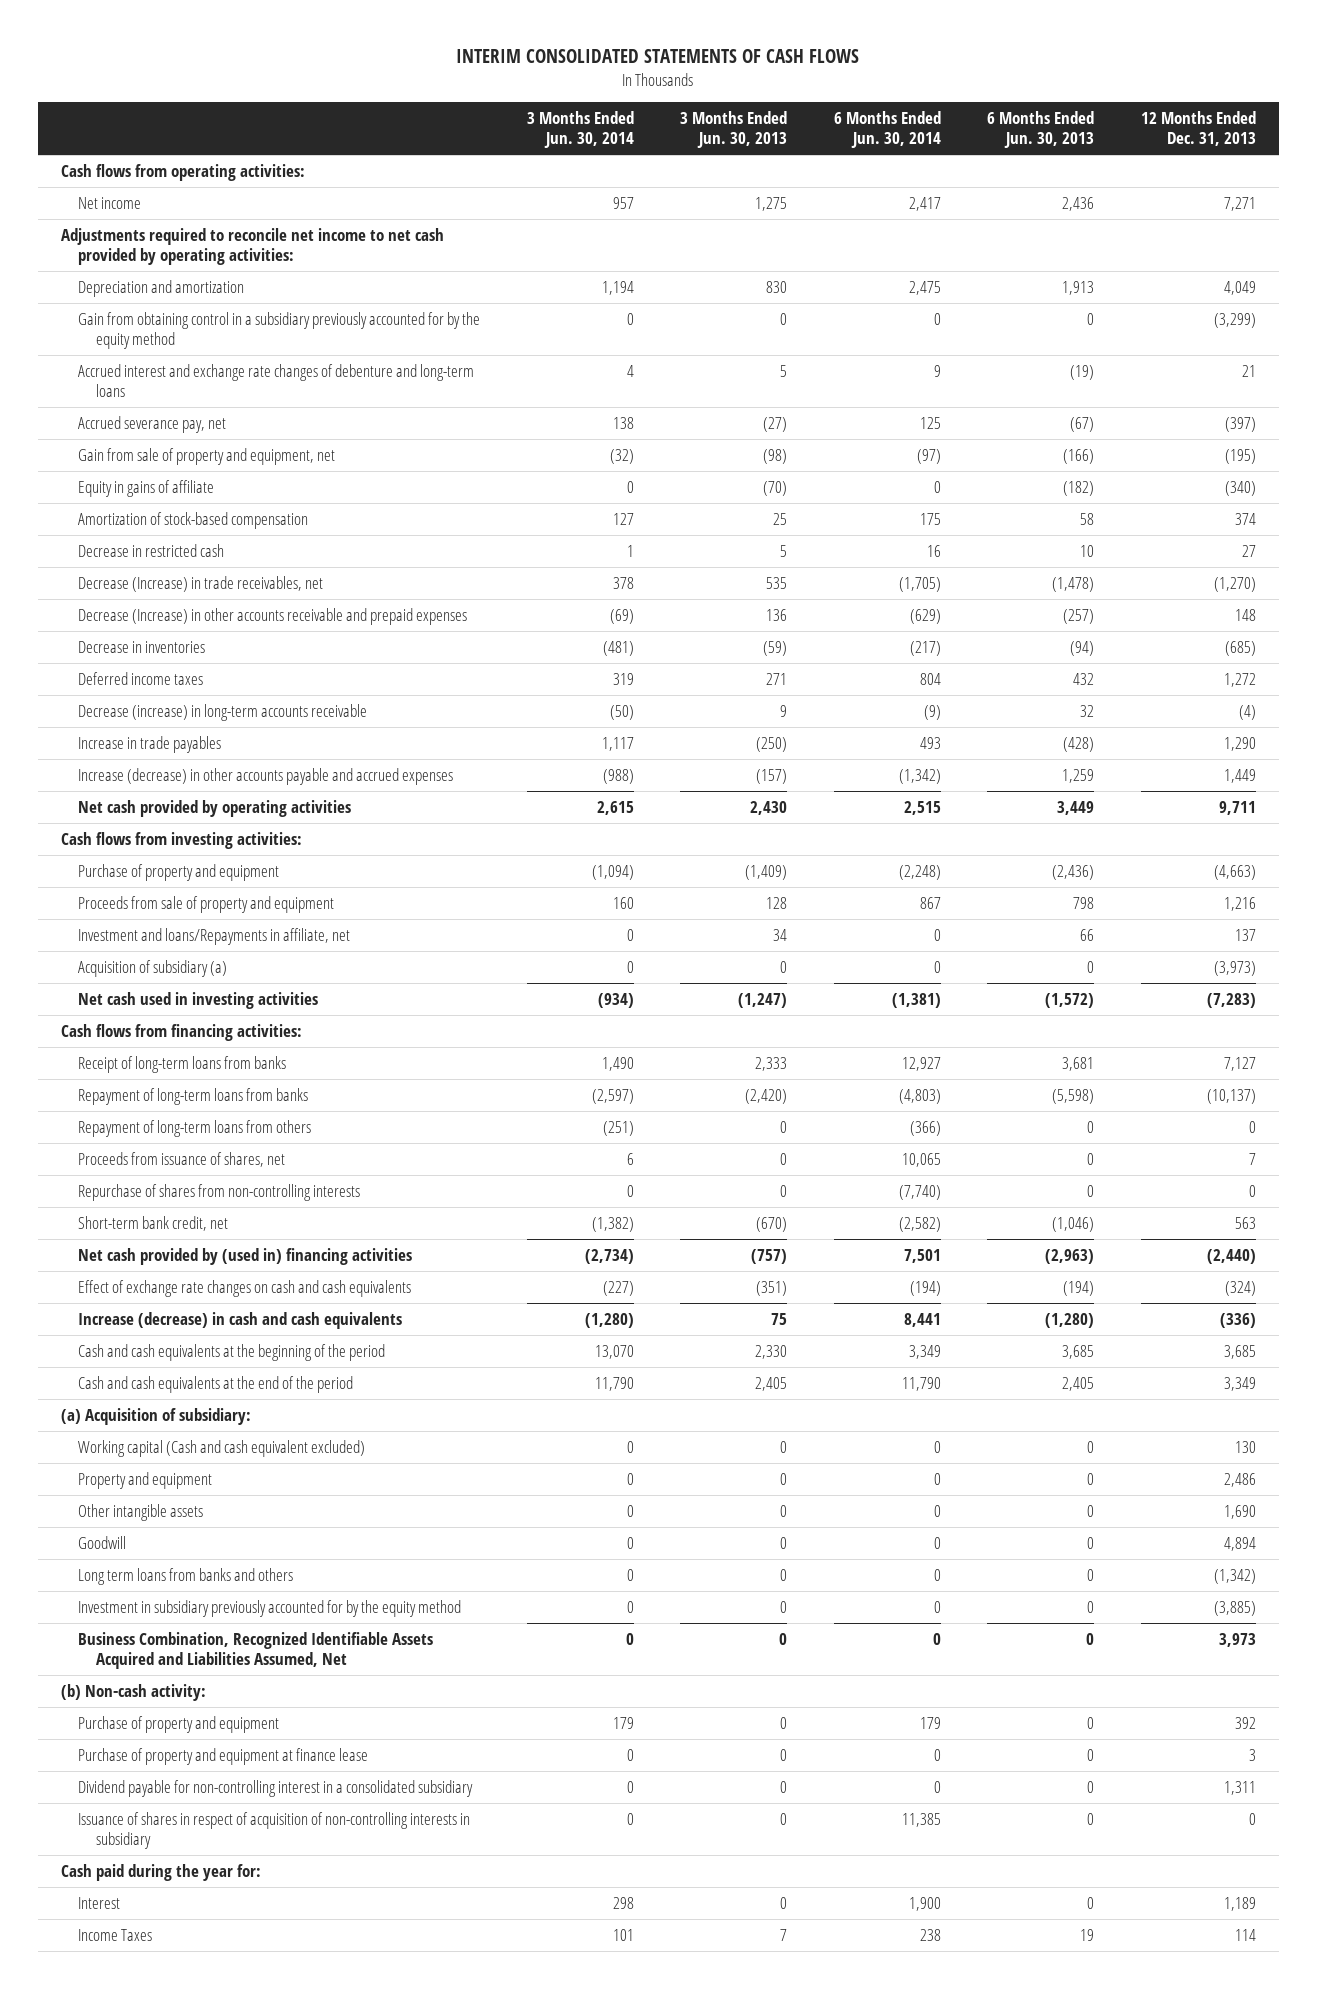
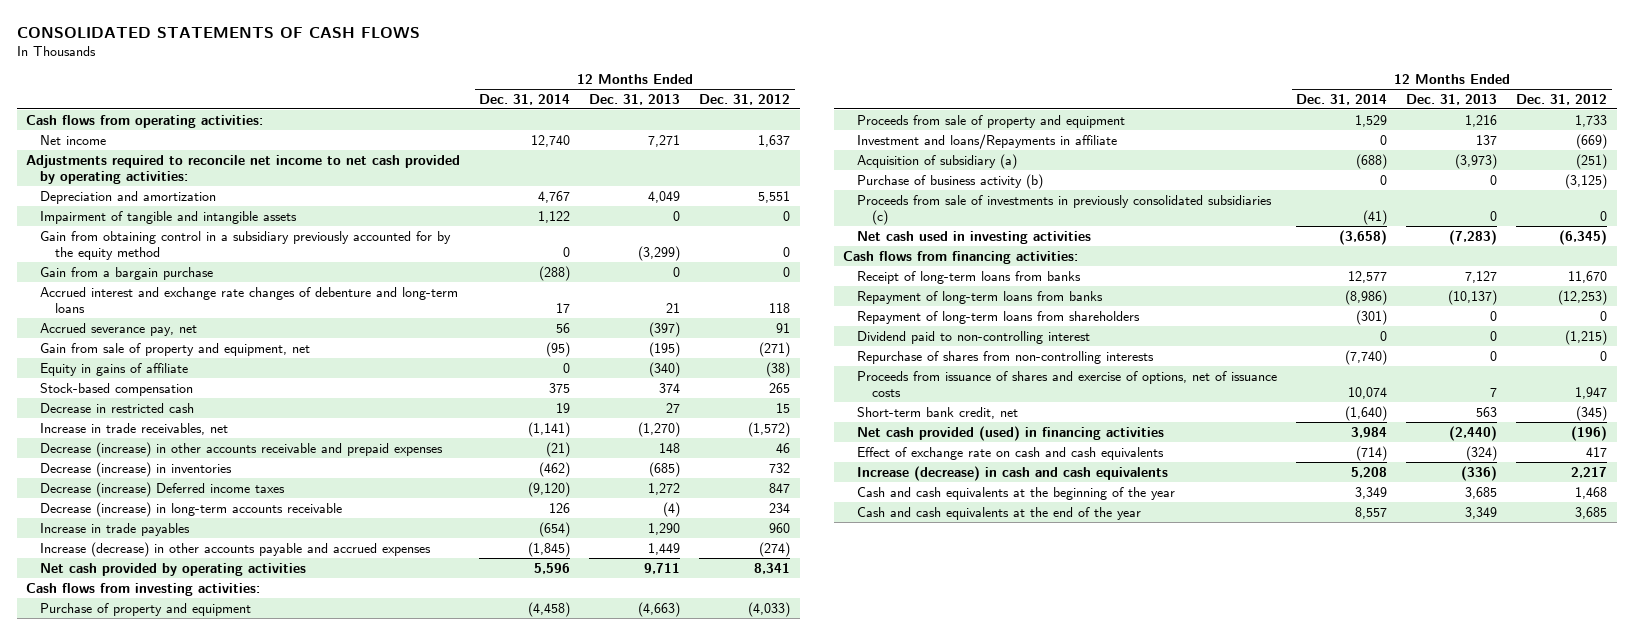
- INTERIM CONSOLIDATED STATEMENTS OF CASH FLOWS
+ CONSOLIDATED STATEMENTS OF CASH FLOWS
- | 3 Months Ended Jun. 30, 2014 | 3 Months Ended Jun. 30, 2013 | 6 Months Ended Jun. 30, 2014 | 6 Months Ended Jun. 30, 2013 | 12 Months Ended Dec. 31, 2013
+ | 12 Months Ended Dec. 31, 2014 | 12 Months Ended Dec. 31, 2013 | 12 Months Ended Dec. 31, 2012
+ Impairment of tangible and intangible assets | 1,122 | 0 | 0
+ Gain from a bargain purchase | (288) | 0 | 0
- Amortization of stock-based compensation | 127 | 25 | 175 | 58 | 374
+ Stock-based compensation | 375 | 374 | 265
- Decrease (Increase) in trade receivables, net | 378 | 535 | (1,705) | (1,478) | (1,270)
- Decrease (Increase) in other accounts receivable and prepaid expenses | (69) | 136 | (629) | (257) | 148
- Decrease in inventories | (481) | (59) | (217) | (94) | (685)
- Deferred income taxes | 319 | 271 | 804 | 432 | 1,272
+ Increase in trade receivables, net | (1,141) | (1,270) | (1,572)
+ Decrease (increase) in other accounts receivable and prepaid expenses | (21) | 148 | 46
+ Decrease (increase) in inventories | (462) | (685) | 732
+ Decrease (increase) Deferred income taxes | (9,120) | 1,272 | 847
- Investment and loans/Repayments in affiliate, net | 0 | 34 | 0 | 66 | 137
+ Investment and loans/Repayments in affiliate | 0 | 137 | (669)
+ Purchase of business activity (b) | 0 | 0 | (3,125)
+ Proceeds from sale of investments in previously consolidated subsidiaries (c) | (41) | 0 | 0
- Repayment of long-term loans from others | (251) | 0 | (366) | 0 | 0
- Proceeds from issuance of shares, net | 6 | 0 | 10,065 | 0 | 7
+ Repayment of long-term loans from shareholders | (301) | 0 | 0
+ Dividend paid to non-controlling interest | 0 | 0 | (1,215)
+ Proceeds from issuance of shares and exercise of options, net of issuance costs | 10,074 | 7 | 1,947
- Net cash provided by (used in) financing activities | (2,734) | (757) | 7,501 | (2,963) | (2,440)
- Effect of exchange rate changes on cash and cash equivalents | (227) | (351) | (194) | (194) | (324)
+ Net cash provided (used) in financing activities | 3,984 | (2,440) | (196)
+ Effect of exchange rate on cash and cash equivalents | (714) | (324) | 417
- Cash and cash equivalents at the beginning of the period | 13,070 | 2,330 | 3,349 | 3,685 | 3,685
- Cash and cash equivalents at the end of the period | 11,790 | 2,405 | 11,790 | 2,405 | 3,349
- (a) Acquisition of subsidiary:
- Working capital (Cash and cash equivalent excluded) | 0 | 0 | 0 | 0 | 130
- Property and equipment | 0 | 0 | 0 | 0 | 2,486
- Other intangible assets | 0 | 0 | 0 | 0 | 1,690
- Goodwill | 0 | 0 | 0 | 0 | 4,894
- Long term loans from banks and others | 0 | 0 | 0 | 0 | (1,342)
- Investment in subsidiary previously accounted for by the equity method | 0 | 0 | 0 | 0 | (3,885)
- Business Combination, Recognized Identifiable Assets Acquired and Liabilities Assumed, Net | 0 | 0 | 0 | 0 | 3,973
- (b) Non-cash activity:
- Purchase of property and equipment | 179 | 0 | 179 | 0 | 392
- Purchase of property and equipment at finance lease | 0 | 0 | 0 | 0 | 3
- Dividend payable for non-controlling interest in a consolidated subsidiary | 0 | 0 | 0 | 0 | 1,311
- Issuance of shares in respect of acquisition of non-controlling interests in subsidiary | 0 | 0 | 11,385 | 0 | 0
- Cash paid during the year for:
- Interest | 298 | 0 | 1,900 | 0 | 1,189
- Income Taxes | 101 | 7 | 238 | 19 | 114
+ Cash and cash equivalents at the beginning of the year | 3,349 | 3,685 | 1,468
+ Cash and cash equivalents at the end of the year | 8,557 | 3,349 | 3,685

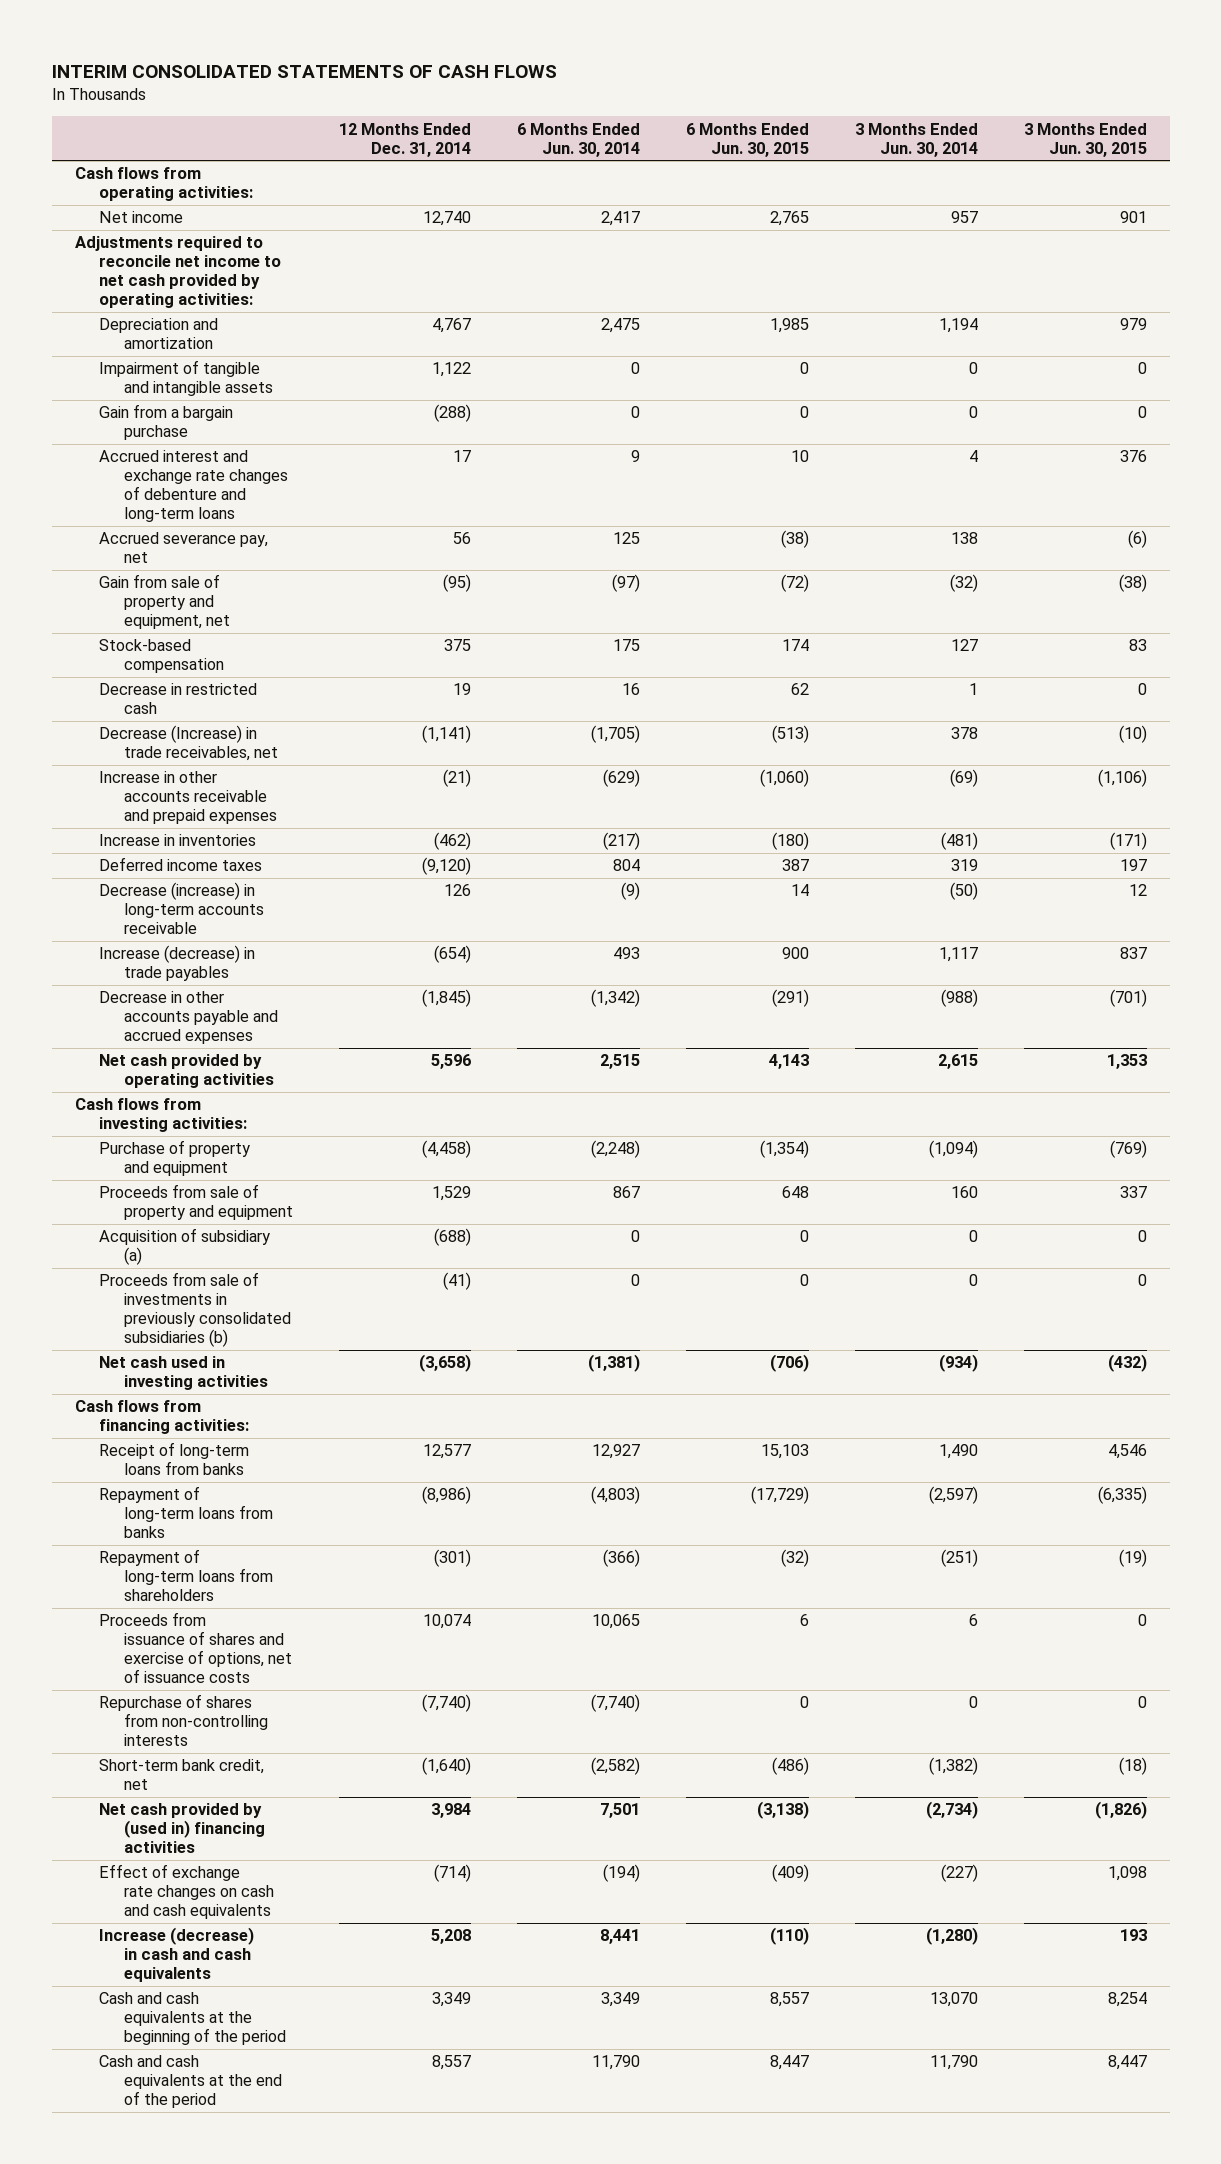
- CONSOLIDATED STATEMENTS OF CASH FLOWS
+ INTERIM CONSOLIDATED STATEMENTS OF CASH FLOWS
- | 12 Months Ended Dec. 31, 2014 | 12 Months Ended Dec. 31, 2013 | 12 Months Ended Dec. 31, 2012
+ | 12 Months Ended Dec. 31, 2014 | 6 Months Ended Jun. 30, 2014 | 6 Months Ended Jun. 30, 2015 | 3 Months Ended Jun. 30, 2014 | 3 Months Ended Jun. 30, 2015
- Gain from obtaining control in a subsidiary previously accounted for by the equity method | 0 | (3,299) | 0
- Equity in gains of affiliate | 0 | (340) | (38)
- Increase in trade receivables, net | (1,141) | (1,270) | (1,572)
- Decrease (increase) in other accounts receivable and prepaid expenses | (21) | 148 | 46
- Decrease (increase) in inventories | (462) | (685) | 732
- Decrease (increase) Deferred income taxes | (9,120) | 1,272 | 847
+ Decrease (Increase) in trade receivables, net | (1,141) | (1,705) | (513) | 378 | (10)
+ Increase in other accounts receivable and prepaid expenses | (21) | (629) | (1,060) | (69) | (1,106)
+ Increase in inventories | (462) | (217) | (180) | (481) | (171)
+ Deferred income taxes | (9,120) | 804 | 387 | 319 | 197
- Increase in trade payables | (654) | 1,290 | 960
- Increase (decrease) in other accounts payable and accrued expenses | (1,845) | 1,449 | (274)
+ Increase (decrease) in trade payables | (654) | 493 | 900 | 1,117 | 837
+ Decrease in other accounts payable and accrued expenses | (1,845) | (1,342) | (291) | (988) | (701)
- Investment and loans/Repayments in affiliate | 0 | 137 | (669)
- Purchase of business activity (b) | 0 | 0 | (3,125)
- Proceeds from sale of investments in previously consolidated subsidiaries (c) | (41) | 0 | 0
+ Proceeds from sale of investments in previously consolidated subsidiaries (b) | (41) | 0 | 0 | 0 | 0
- Dividend paid to non-controlling interest | 0 | 0 | (1,215)
moved down: Repurchase of shares from non-controlling interests | (7,740) | (7,740) | 0 | 0 | 0
- Net cash provided (used) in financing activities | 3,984 | (2,440) | (196)
- Effect of exchange rate on cash and cash equivalents | (714) | (324) | 417
+ Net cash provided by (used in) financing activities | 3,984 | 7,501 | (3,138) | (2,734) | (1,826)
+ Effect of exchange rate changes on cash and cash equivalents | (714) | (194) | (409) | (227) | 1,098
- Cash and cash equivalents at the beginning of the year | 3,349 | 3,685 | 1,468
- Cash and cash equivalents at the end of the year | 8,557 | 3,349 | 3,685
+ Cash and cash equivalents at the beginning of the period | 3,349 | 3,349 | 8,557 | 13,070 | 8,254
+ Cash and cash equivalents at the end of the period | 8,557 | 11,790 | 8,447 | 11,790 | 8,447

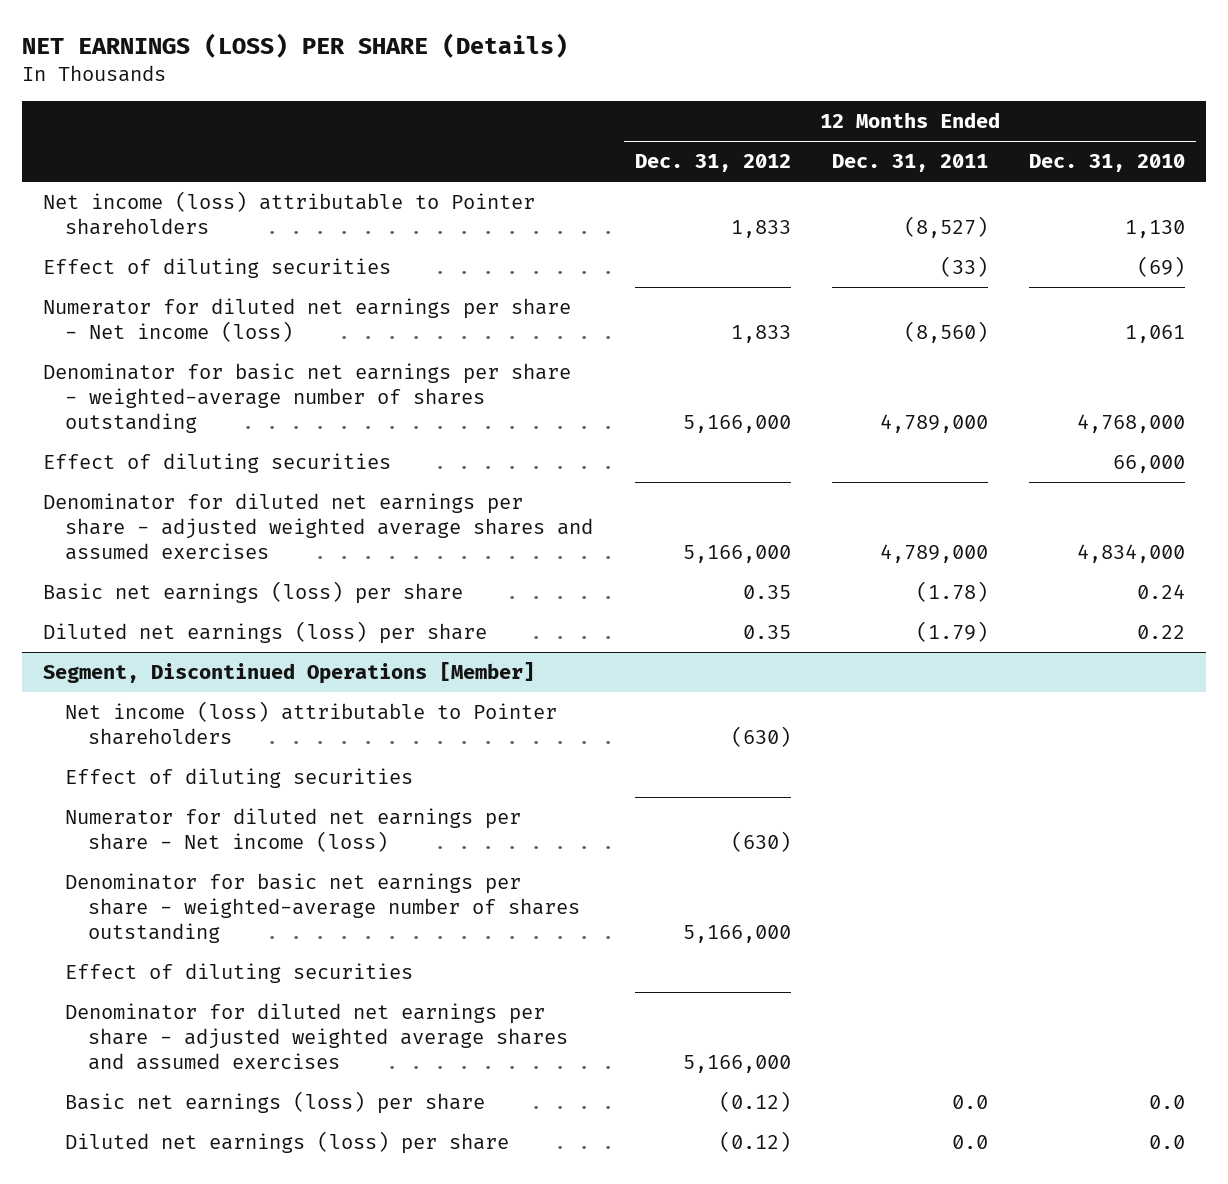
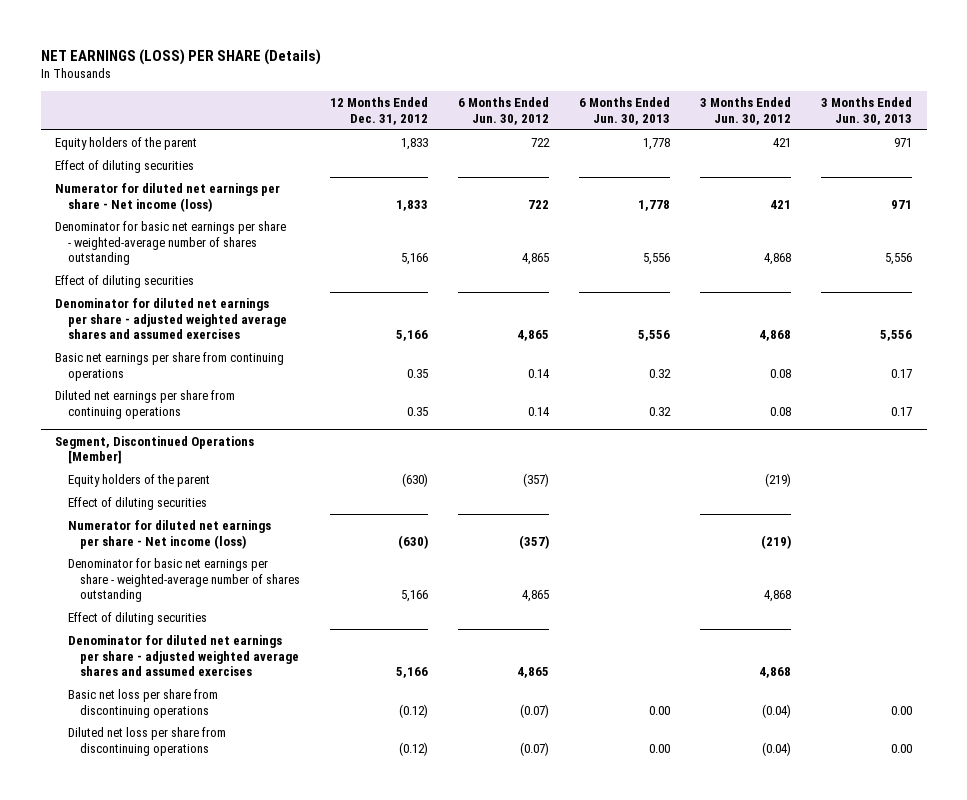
- | 12 Months Ended Dec. 31, 2012 | 12 Months Ended Dec. 31, 2011 | 12 Months Ended Dec. 31, 2010
+ | 12 Months Ended Dec. 31, 2012 | 6 Months Ended Jun. 30, 2012 | 6 Months Ended Jun. 30, 2013 | 3 Months Ended Jun. 30, 2012 | 3 Months Ended Jun. 30, 2013
- Net income (loss) attributable to Pointer shareholders | 1,833 | (8,527) | 1,130
+ Equity holders of the parent | 1,833 | 722 | 1,778 | 421 | 971
- Denominator for basic net earnings per share - weighted-average number of shares outstanding | 5,166,000 | 4,789,000 | 4,768,000
+ Denominator for basic net earnings per share - weighted-average number of shares outstanding | 5,166 | 4,865 | 5,556 | 4,868 | 5,556
- Denominator for diluted net earnings per share - adjusted weighted average shares and assumed exercises | 5,166,000 | 4,789,000 | 4,834,000
- Basic net earnings (loss) per share | 0.35 | (1.78) | 0.24
- Diluted net earnings (loss) per share | 0.35 | (1.79) | 0.22
+ Denominator for diluted net earnings per share - adjusted weighted average shares and assumed exercises | 5,166 | 4,865 | 5,556 | 4,868 | 5,556
+ Basic net earnings per share from continuing operations | 0.35 | 0.14 | 0.32 | 0.08 | 0.17
+ Diluted net earnings per share from continuing operations | 0.35 | 0.14 | 0.32 | 0.08 | 0.17
@ Segment, Discontinued Operations [Member]
- Net income (loss) attributable to Pointer shareholders | (630) | |
+ Equity holders of the parent | (630) | (357) | | (219) |
- Denominator for basic net earnings per share - weighted-average number of shares outstanding | 5,166,000 | |
+ Denominator for basic net earnings per share - weighted-average number of shares outstanding | 5,166 | 4,865 | | 4,868 |
- Denominator for diluted net earnings per share - adjusted weighted average shares and assumed exercises | 5,166,000 | |
- Basic net earnings (loss) per share | (0.12) | 0.0 | 0.0
- Diluted net earnings (loss) per share | (0.12) | 0.0 | 0.0
+ Denominator for diluted net earnings per share - adjusted weighted average shares and assumed exercises | 5,166 | 4,865 | | 4,868 |
+ Basic net loss per share from discontinuing operations | (0.12) | (0.07) | 0.00 | (0.04) | 0.00
+ Diluted net loss per share from discontinuing operations | (0.12) | (0.07) | 0.00 | (0.04) | 0.00

